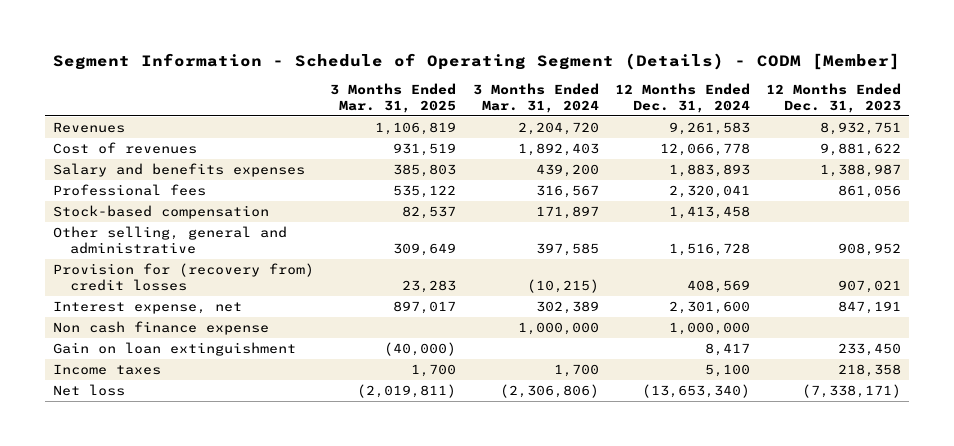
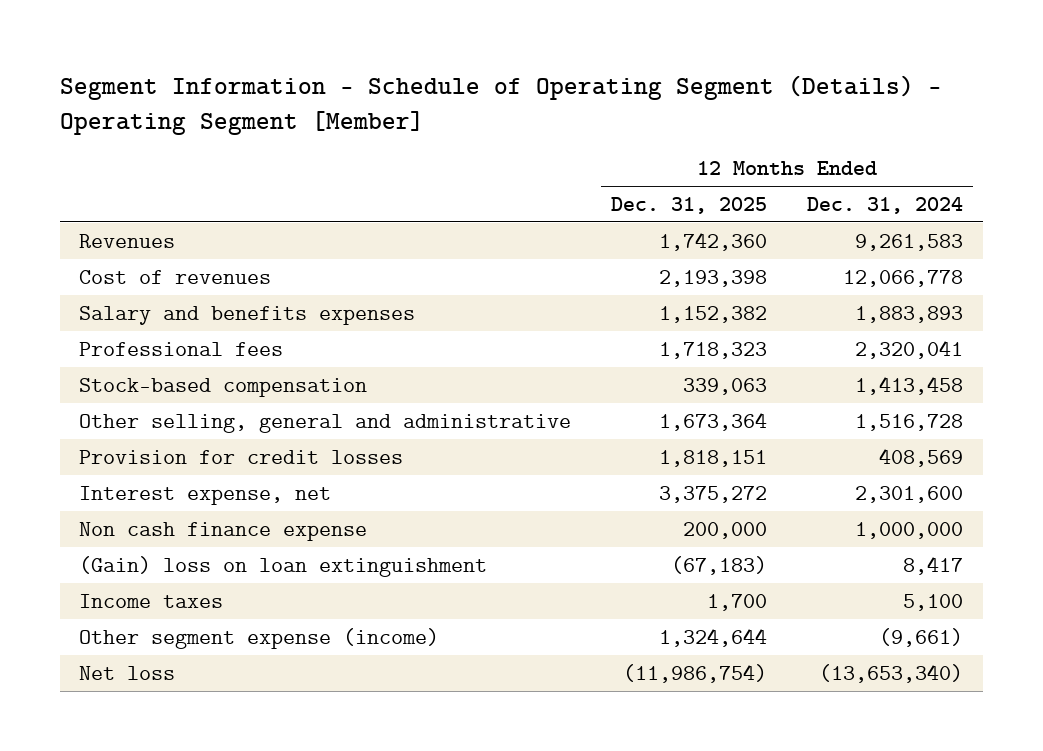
- Segment Information - Schedule of Operating Segment (Details) - CODM [Member]
+ Segment Information - Schedule of Operating Segment (Details) - Operating Segment [Member]
- | 3 Months Ended Mar. 31, 2025 | 3 Months Ended Mar. 31, 2024 | 12 Months Ended Dec. 31, 2024 | 12 Months Ended Dec. 31, 2023
+ | 12 Months Ended Dec. 31, 2025 | 12 Months Ended Dec. 31, 2024
- Provision for (recovery from) credit losses | 23,283 | (10,215) | 408,569 | 907,021
+ Provision for credit losses | 1,818,151 | 408,569
- Gain on loan extinguishment | (40,000) | | 8,417 | 233,450
+ (Gain) loss on loan extinguishment | (67,183) | 8,417
+ Other segment expense (income) | 1,324,644 | (9,661)

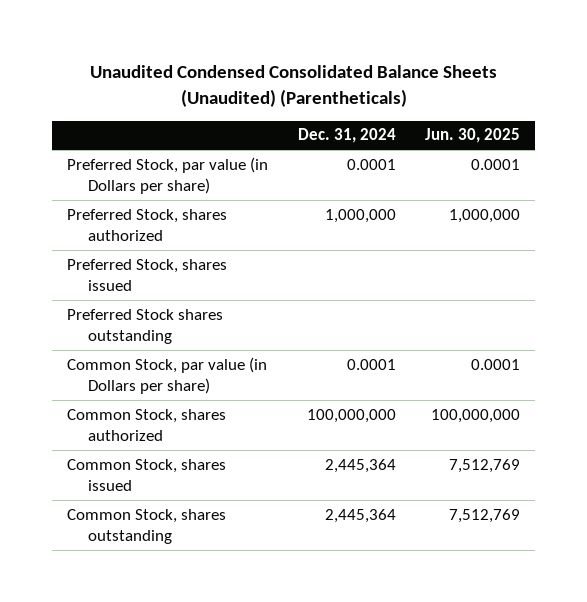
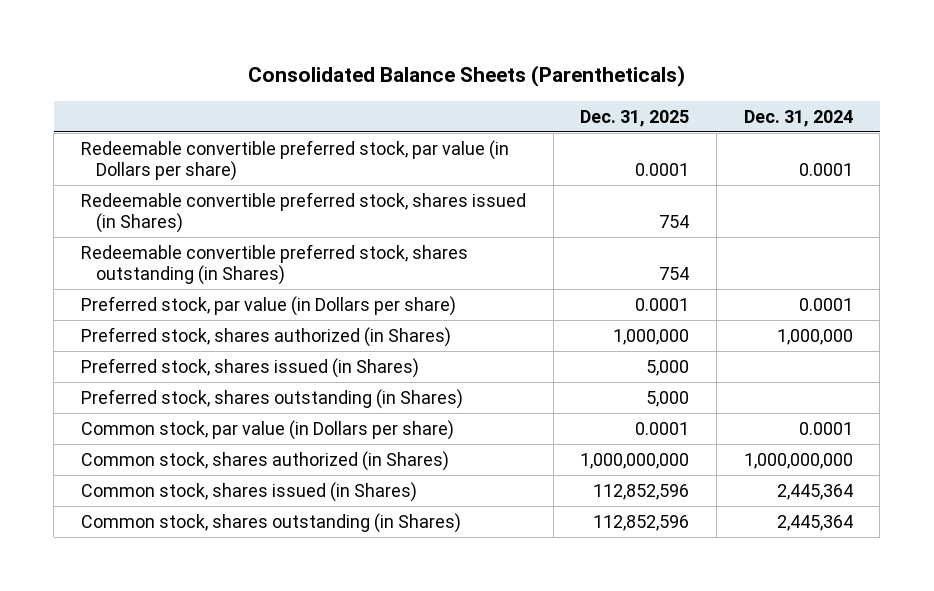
- Unaudited Condensed Consolidated Balance Sheets (Unaudited) (Parentheticals)
+ Consolidated Balance Sheets (Parentheticals)
- | Dec. 31, 2024 | Jun. 30, 2025
+ | Dec. 31, 2025 | Dec. 31, 2024
- Preferred Stock, par value (in Dollars per share) | 0.0001 | 0.0001
- Preferred Stock, shares authorized | 1,000,000 | 1,000,000
- Preferred Stock, shares issued
- Preferred Stock shares outstanding
- Common Stock, par value (in Dollars per share) | 0.0001 | 0.0001
- Common Stock, shares authorized | 100,000,000 | 100,000,000
- Common Stock, shares issued | 2,445,364 | 7,512,769
- Common Stock, shares outstanding | 2,445,364 | 7,512,769
+ Redeemable convertible preferred stock, par value (in Dollars per share) | 0.0001 | 0.0001
+ Redeemable convertible preferred stock, shares issued (in Shares) | 754 |
+ Redeemable convertible preferred stock, shares outstanding (in Shares) | 754 |
+ Preferred stock, par value (in Dollars per share) | 0.0001 | 0.0001
+ Preferred stock, shares authorized (in Shares) | 1,000,000 | 1,000,000
+ Preferred stock, shares issued (in Shares) | 5,000 |
+ Preferred stock, shares outstanding (in Shares) | 5,000 |
+ Common stock, par value (in Dollars per share) | 0.0001 | 0.0001
+ Common stock, shares authorized (in Shares) | 1,000,000,000 | 1,000,000,000
+ Common stock, shares issued (in Shares) | 112,852,596 | 2,445,364
+ Common stock, shares outstanding (in Shares) | 112,852,596 | 2,445,364

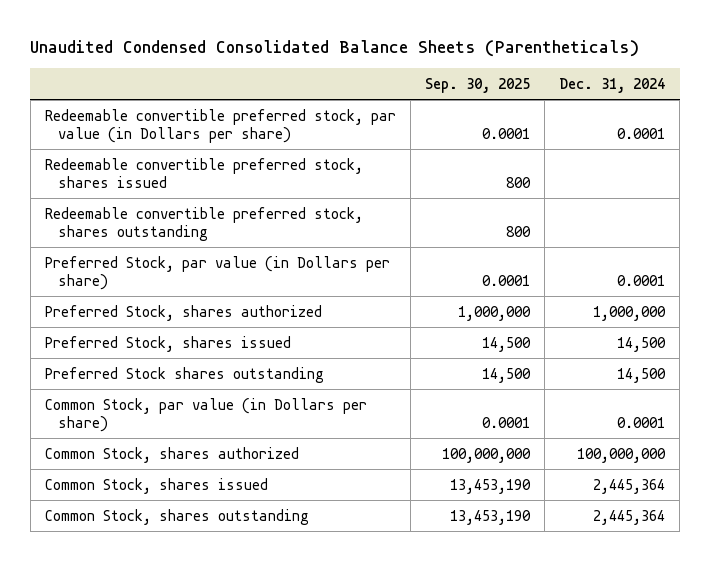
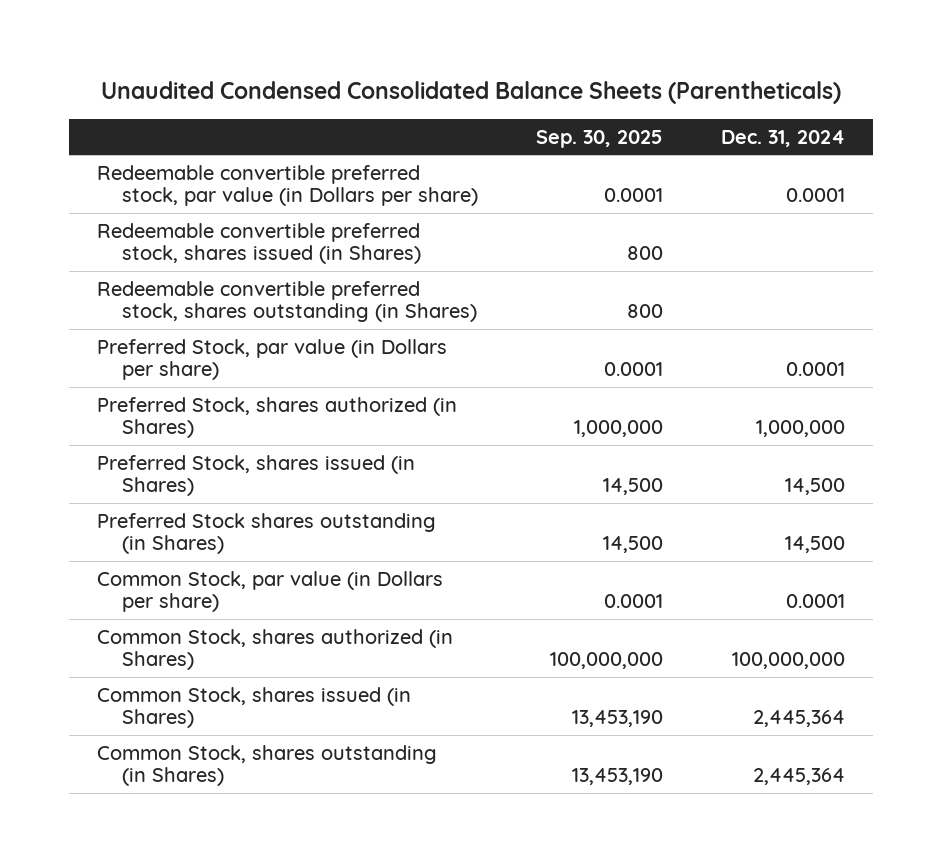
- Redeemable convertible preferred stock, shares issued | 800 |
- Redeemable convertible preferred stock, shares outstanding | 800 |
+ Redeemable convertible preferred stock, shares issued (in Shares) | 800 |
+ Redeemable convertible preferred stock, shares outstanding (in Shares) | 800 |
- Preferred Stock, shares authorized | 1,000,000 | 1,000,000
- Preferred Stock, shares issued | 14,500 | 14,500
- Preferred Stock shares outstanding | 14,500 | 14,500
+ Preferred Stock, shares authorized (in Shares) | 1,000,000 | 1,000,000
+ Preferred Stock, shares issued (in Shares) | 14,500 | 14,500
+ Preferred Stock shares outstanding (in Shares) | 14,500 | 14,500
- Common Stock, shares authorized | 100,000,000 | 100,000,000
- Common Stock, shares issued | 13,453,190 | 2,445,364
- Common Stock, shares outstanding | 13,453,190 | 2,445,364
+ Common Stock, shares authorized (in Shares) | 100,000,000 | 100,000,000
+ Common Stock, shares issued (in Shares) | 13,453,190 | 2,445,364
+ Common Stock, shares outstanding (in Shares) | 13,453,190 | 2,445,364

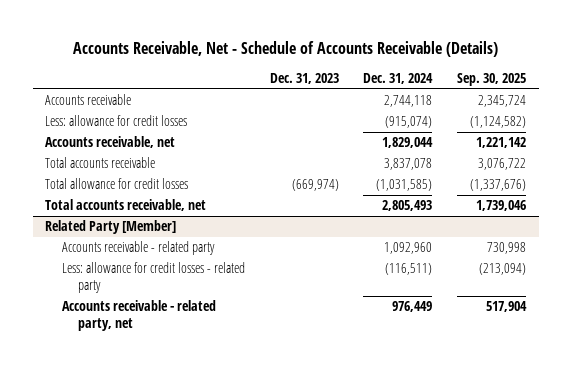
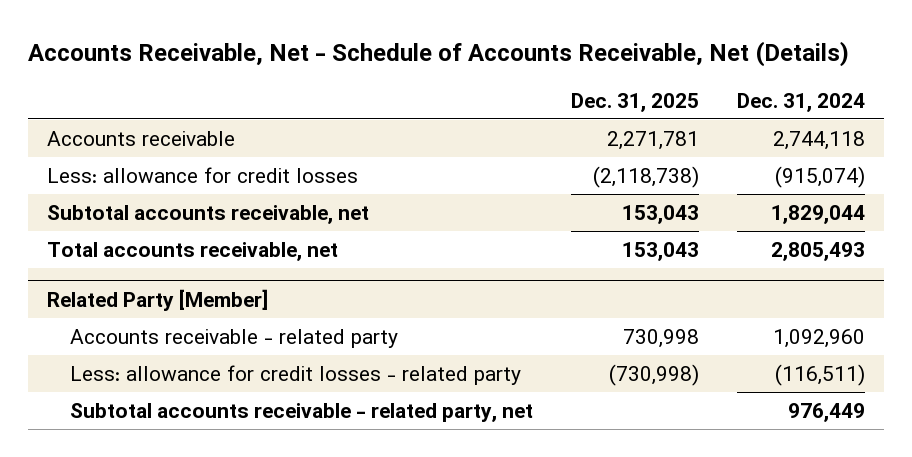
- Accounts Receivable, Net - Schedule of Accounts Receivable (Details)
+ Accounts Receivable, Net - Schedule of Accounts Receivable, Net (Details)
- | Dec. 31, 2023 | Dec. 31, 2024 | Sep. 30, 2025
+ | Dec. 31, 2025 | Dec. 31, 2024
- Accounts receivable, net | | 1,829,044 | 1,221,142
- Total accounts receivable | | 3,837,078 | 3,076,722
- Total allowance for credit losses | (669,974) | (1,031,585) | (1,337,676)
+ Subtotal accounts receivable, net | 153,043 | 1,829,044
@ Related Party [Member]
- Accounts receivable - related party, net | | 976,449 | 517,904
+ Subtotal accounts receivable - related party, net | | 976,449

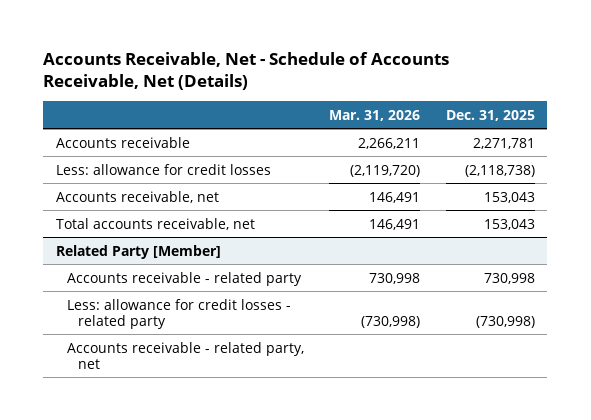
- | Dec. 31, 2025 | Dec. 31, 2024
+ | Mar. 31, 2026 | Dec. 31, 2025
- Subtotal accounts receivable, net | 153,043 | 1,829,044
+ Accounts receivable, net | 146,491 | 153,043
@ Related Party [Member]
- Subtotal accounts receivable - related party, net | | 976,449
+ Accounts receivable - related party, net

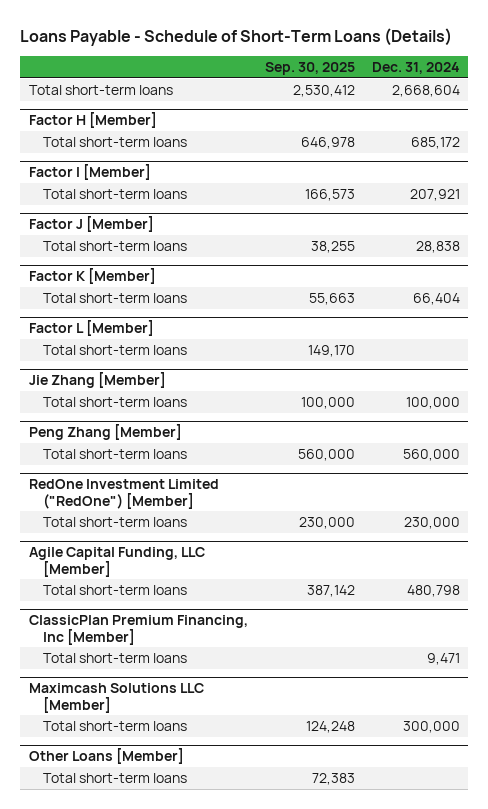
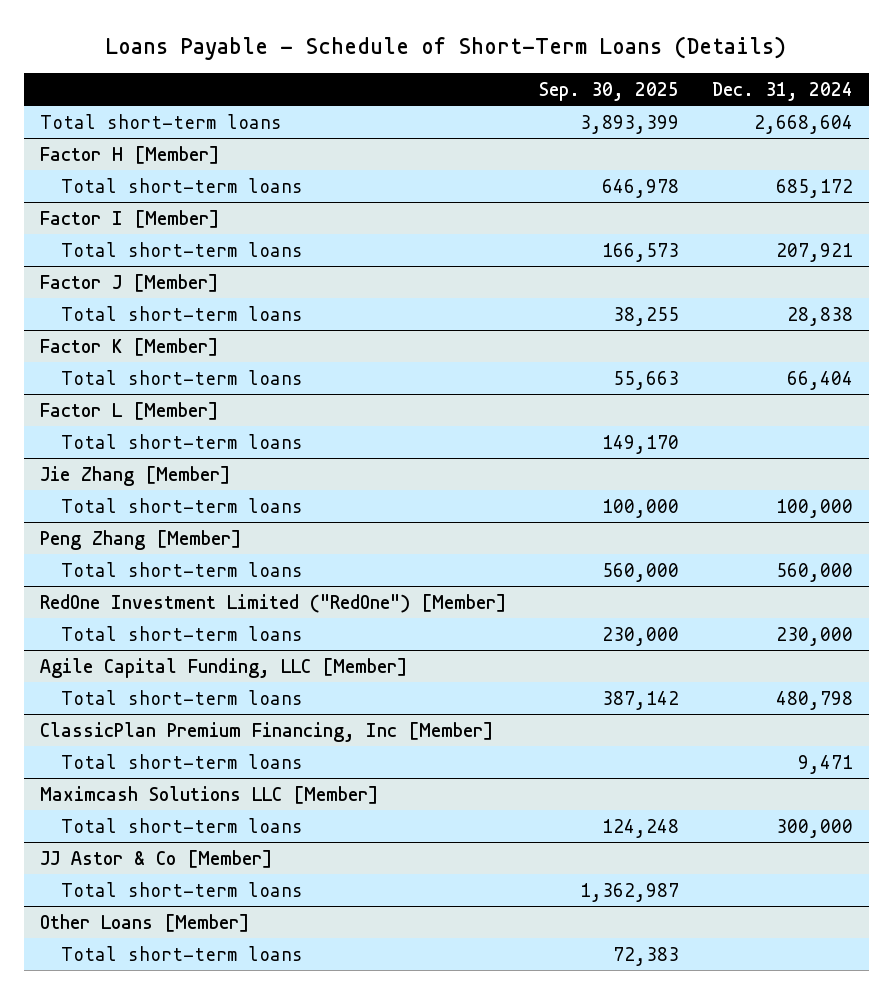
- Total short-term loans | 2,530,412 | 2,668,604
+ Total short-term loans | 3,893,399 | 2,668,604
+ JJ Astor & Co [Member]
+ Total short-term loans | 1,362,987 |

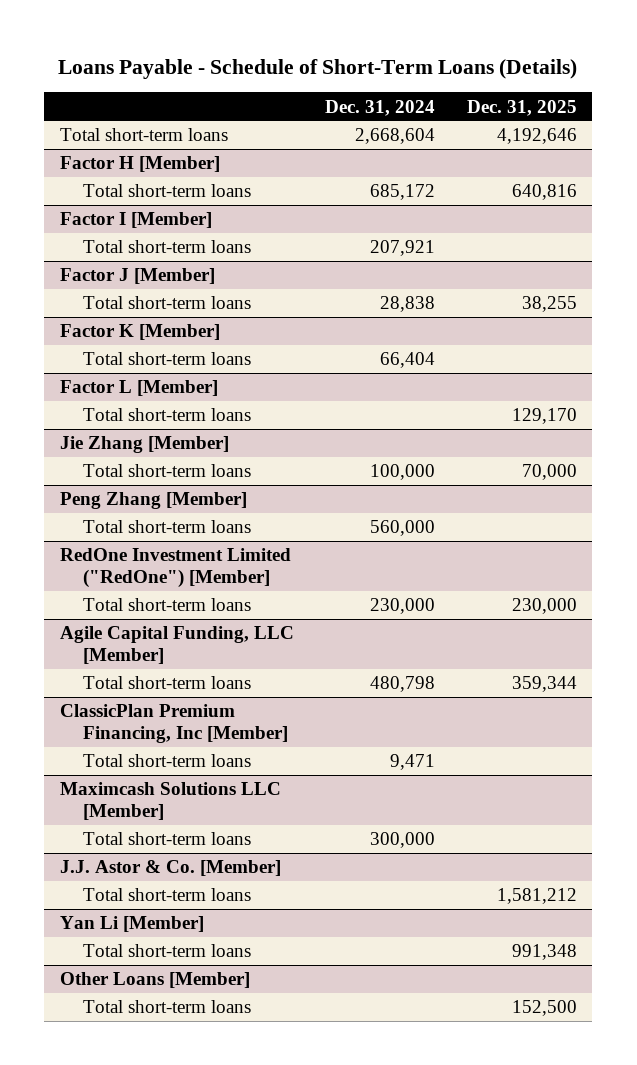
- | Sep. 30, 2025 | Dec. 31, 2024
+ | Dec. 31, 2024 | Dec. 31, 2025
- JJ Astor & Co [Member]
+ J.J. Astor & Co. [Member]
+ Yan Li [Member]
+ Total short-term loans | | 991,348

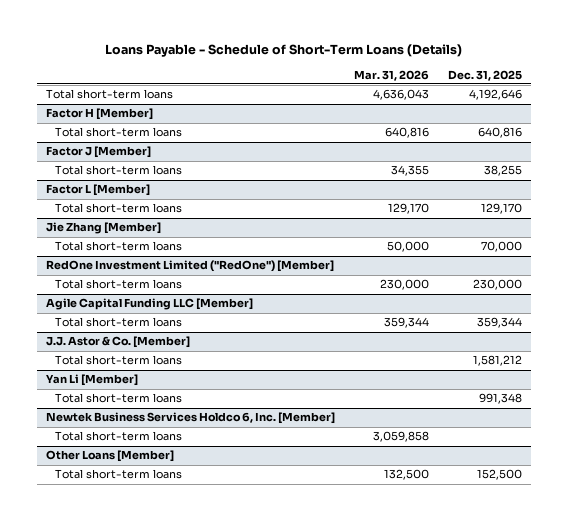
- | Dec. 31, 2024 | Dec. 31, 2025
+ | Mar. 31, 2026 | Dec. 31, 2025
- Factor I [Member]
- Total short-term loans | 207,921 |
- Factor K [Member]
- Total short-term loans | 66,404 |
- Peng Zhang [Member]
- Total short-term loans | 560,000 |
- Agile Capital Funding, LLC [Member]
+ Agile Capital Funding LLC [Member]
- ClassicPlan Premium Financing, Inc [Member]
- Total short-term loans | 9,471 |
- Maximcash Solutions LLC [Member]
- Total short-term loans | 300,000 |
+ Newtek Business Services Holdco 6, Inc. [Member]
+ Total short-term loans | 3,059,858 |

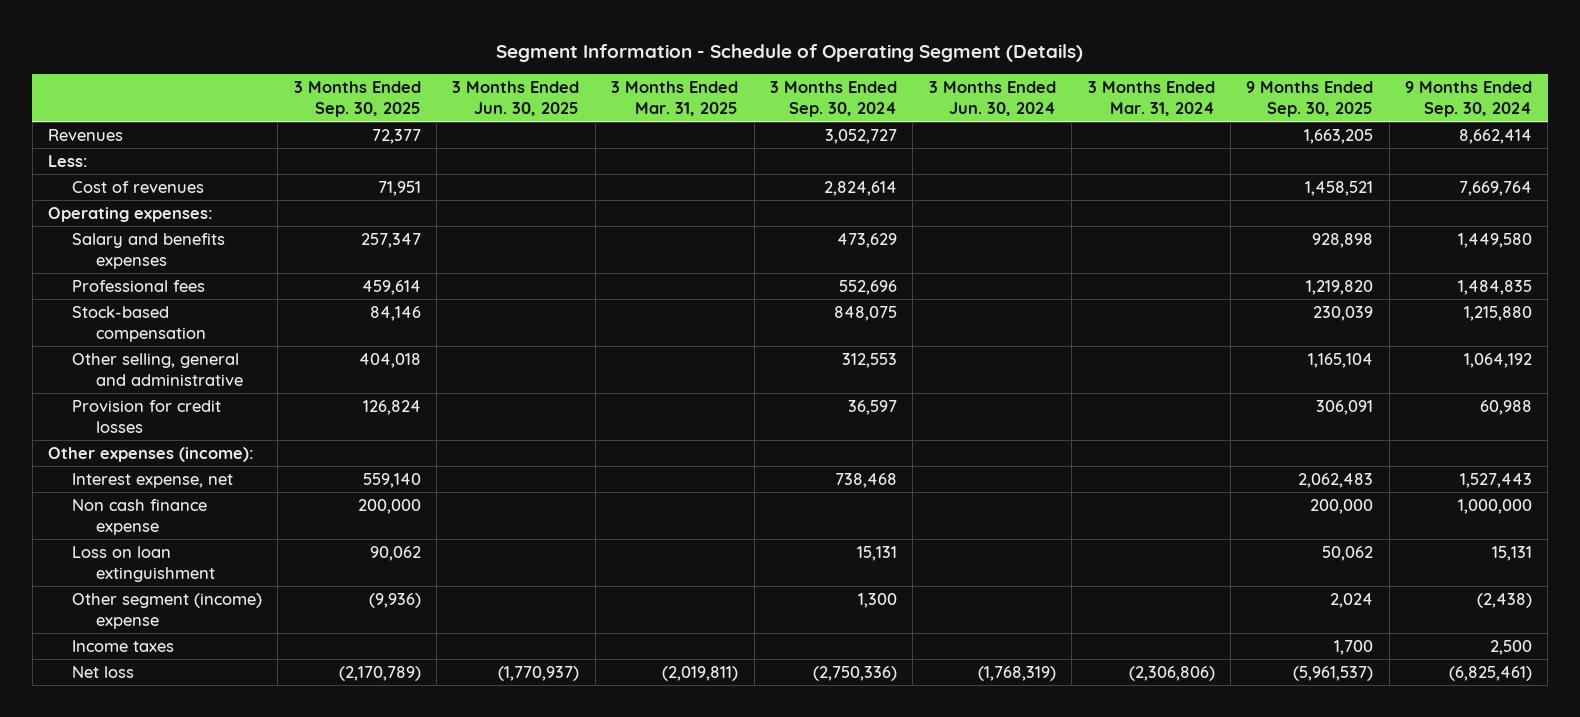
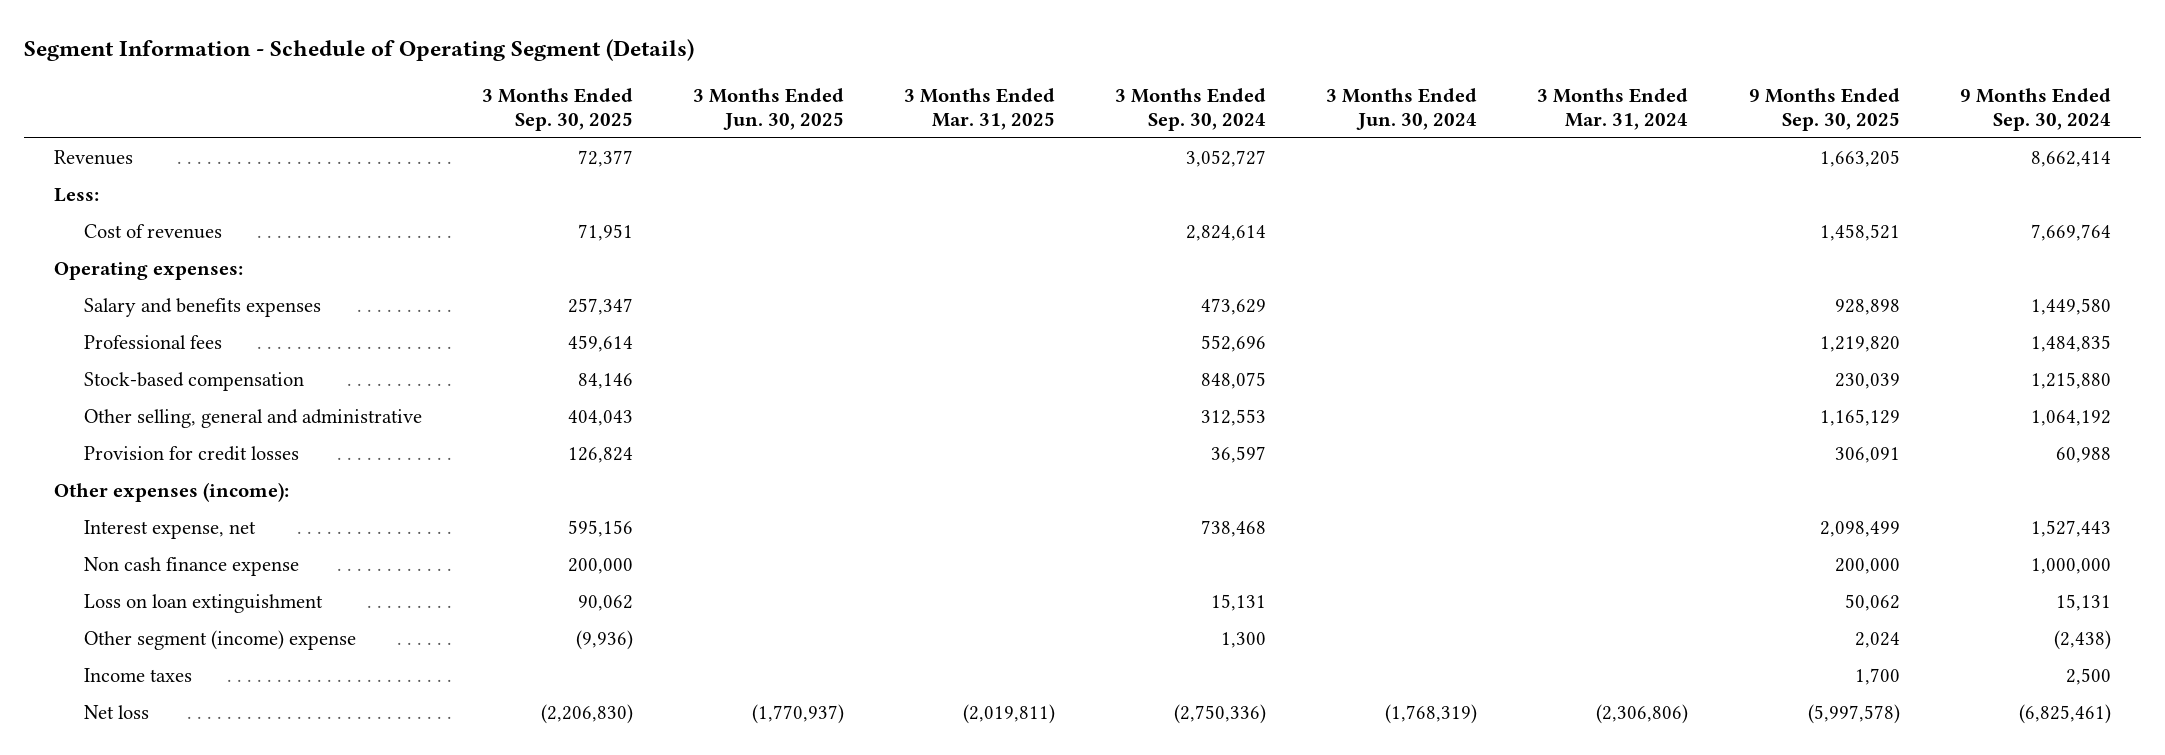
- Other selling, general and administrative | 404,018 | | | 312,553 | | | 1,165,104 | 1,064,192
+ Other selling, general and administrative | 404,043 | | | 312,553 | | | 1,165,129 | 1,064,192
- Interest expense, net | 559,140 | | | 738,468 | | | 2,062,483 | 1,527,443
+ Interest expense, net | 595,156 | | | 738,468 | | | 2,098,499 | 1,527,443
- Net loss | (2,170,789) | (1,770,937) | (2,019,811) | (2,750,336) | (1,768,319) | (2,306,806) | (5,961,537) | (6,825,461)
+ Net loss | (2,206,830) | (1,770,937) | (2,019,811) | (2,750,336) | (1,768,319) | (2,306,806) | (5,997,578) | (6,825,461)

